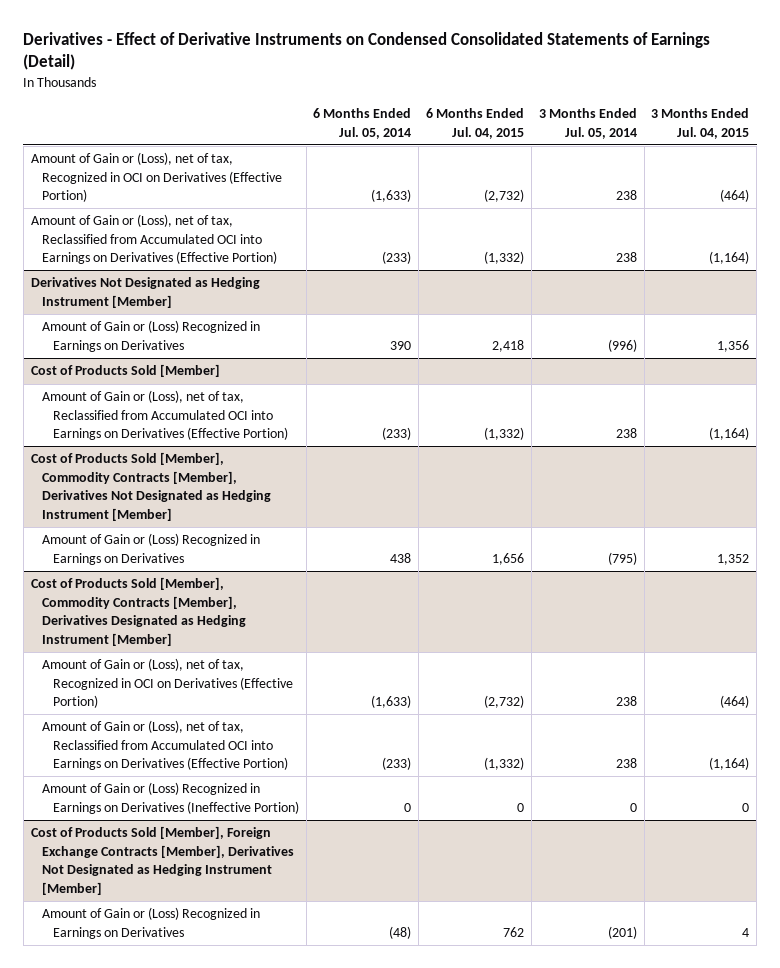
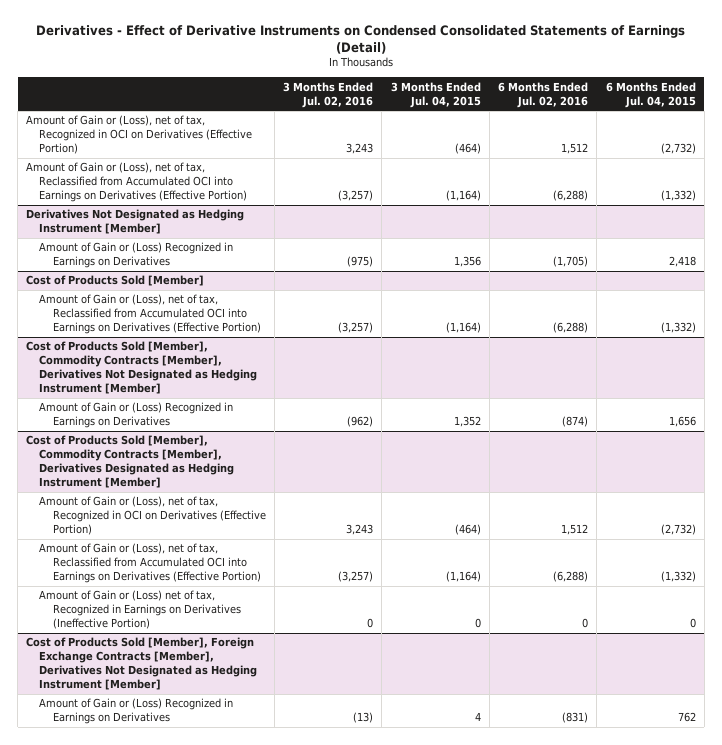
- | 6 Months Ended Jul. 05, 2014 | 6 Months Ended Jul. 04, 2015 | 3 Months Ended Jul. 05, 2014 | 3 Months Ended Jul. 04, 2015
+ | 3 Months Ended Jul. 02, 2016 | 3 Months Ended Jul. 04, 2015 | 6 Months Ended Jul. 02, 2016 | 6 Months Ended Jul. 04, 2015
@ Cost of Products Sold [Member], Commodity Contracts [Member], Derivatives Designated as Hedging Instrument [Member]
- Amount of Gain or (Loss) Recognized in Earnings on Derivatives (Ineffective Portion) | 0 | 0 | 0 | 0
+ Amount of Gain or (Loss) net of tax, Recognized in Earnings on Derivatives (Ineffective Portion) | 0 | 0 | 0 | 0

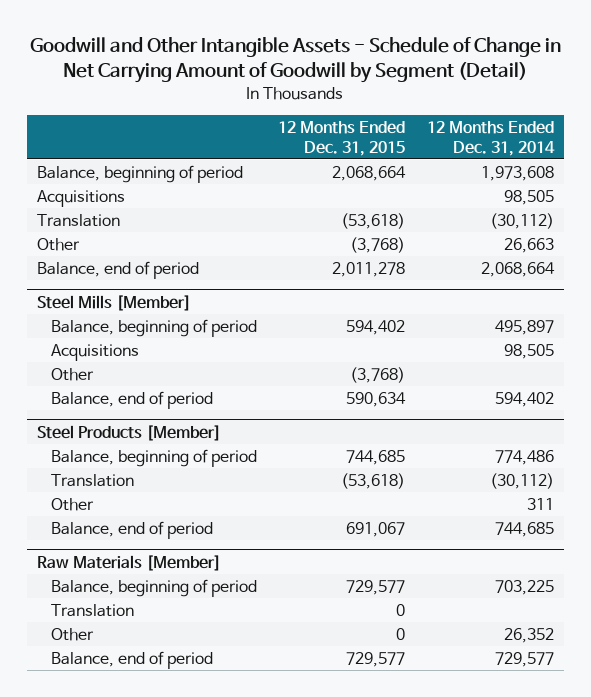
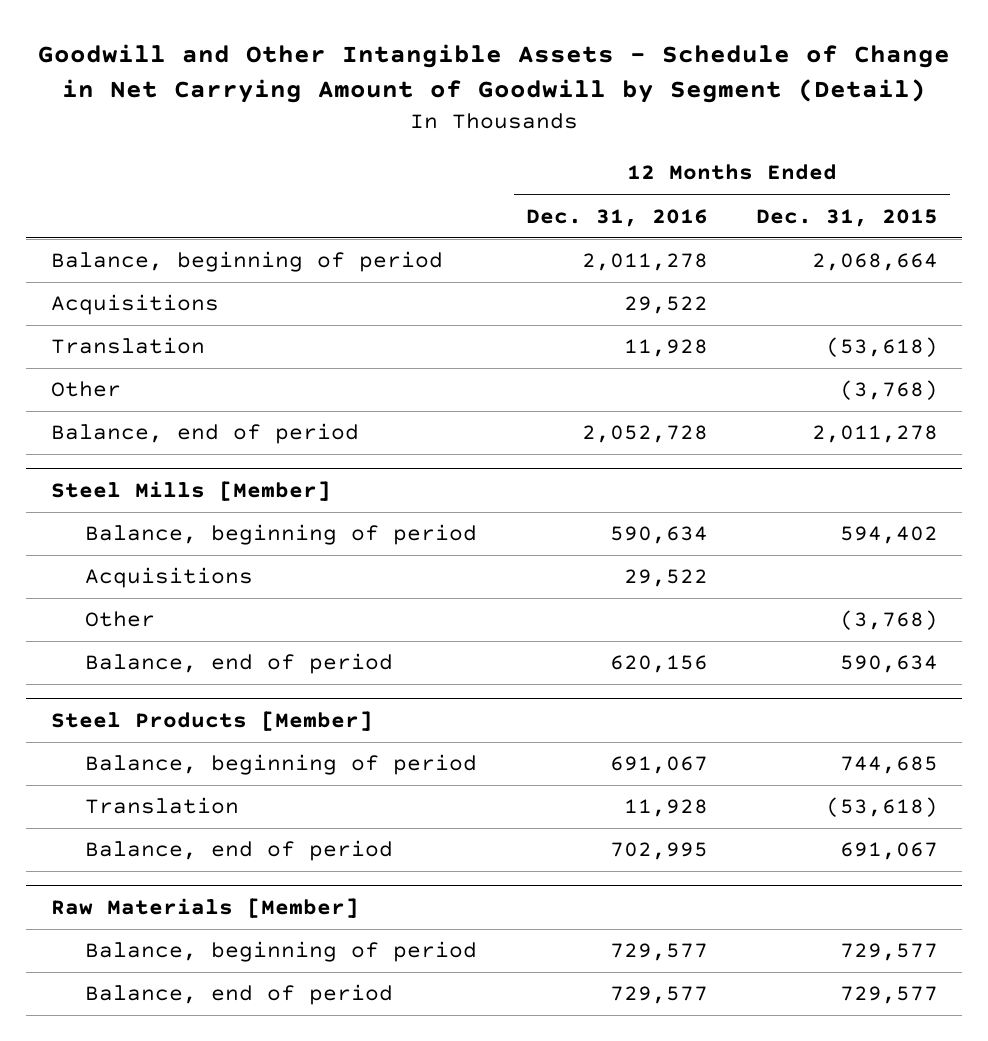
- | 12 Months Ended Dec. 31, 2015 | 12 Months Ended Dec. 31, 2014
+ | 12 Months Ended Dec. 31, 2016 | 12 Months Ended Dec. 31, 2015
@ Steel Products [Member]
- Other | | 311
@ Raw Materials [Member]
- Translation | 0 |
- Other | 0 | 26,352

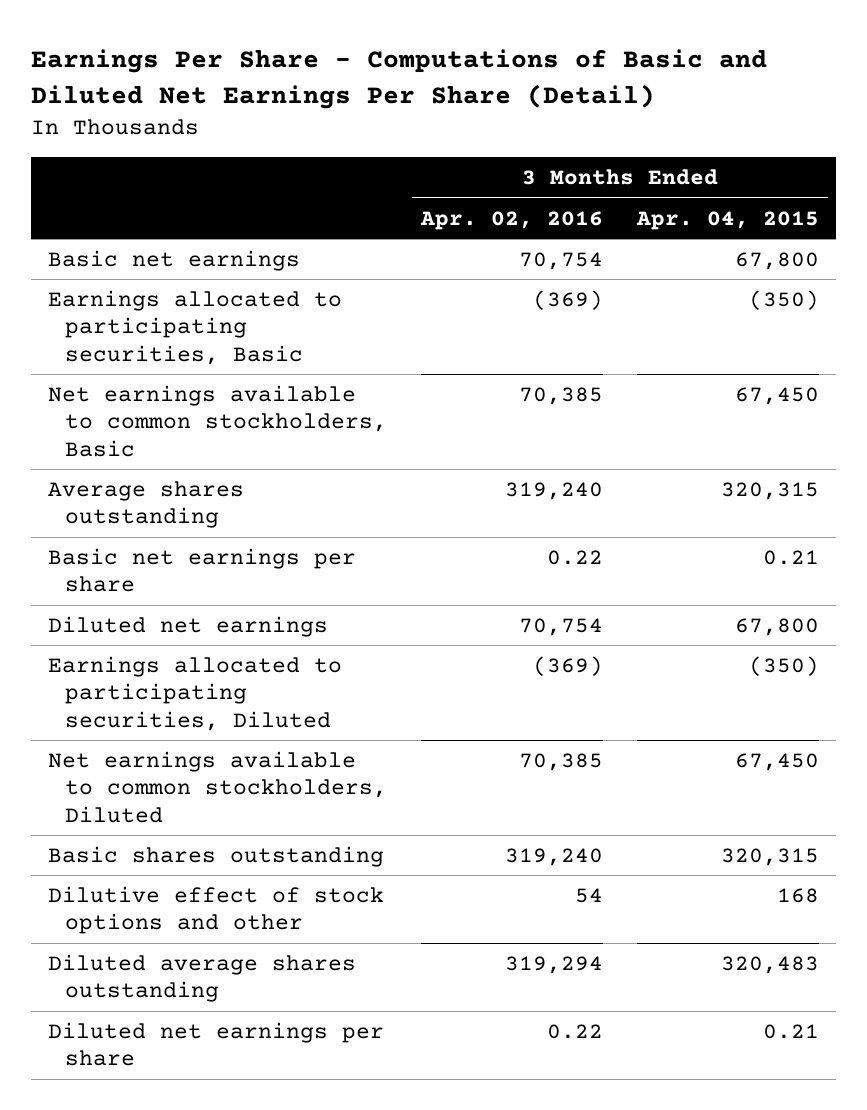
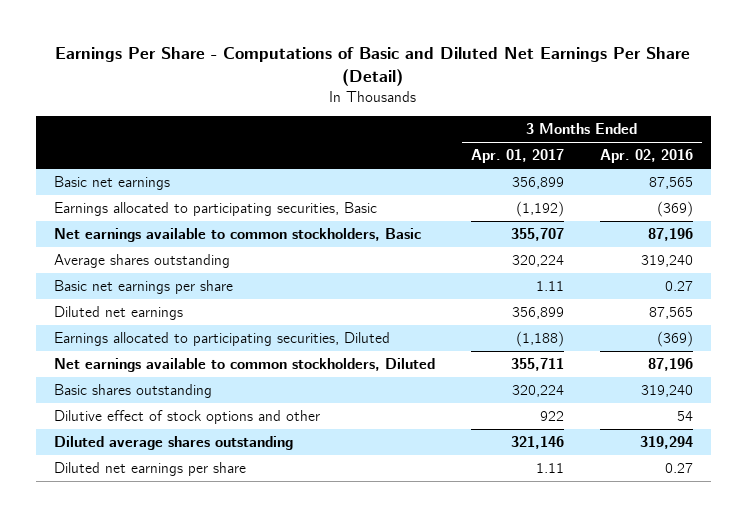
- | 3 Months Ended Apr. 02, 2016 | 3 Months Ended Apr. 04, 2015
+ | 3 Months Ended Apr. 01, 2017 | 3 Months Ended Apr. 02, 2016
- Basic net earnings | 70,754 | 67,800
+ Basic net earnings | 356,899 | 87,565
- Net earnings available to common stockholders, Basic | 70,385 | 67,450
+ Net earnings available to common stockholders, Basic | 355,707 | 87,196
- Basic net earnings per share | 0.22 | 0.21
- Diluted net earnings | 70,754 | 67,800
+ Basic net earnings per share | 1.11 | 0.27
+ Diluted net earnings | 356,899 | 87,565
- Net earnings available to common stockholders, Diluted | 70,385 | 67,450
+ Net earnings available to common stockholders, Diluted | 355,711 | 87,196
- Diluted net earnings per share | 0.22 | 0.21
+ Diluted net earnings per share | 1.11 | 0.27

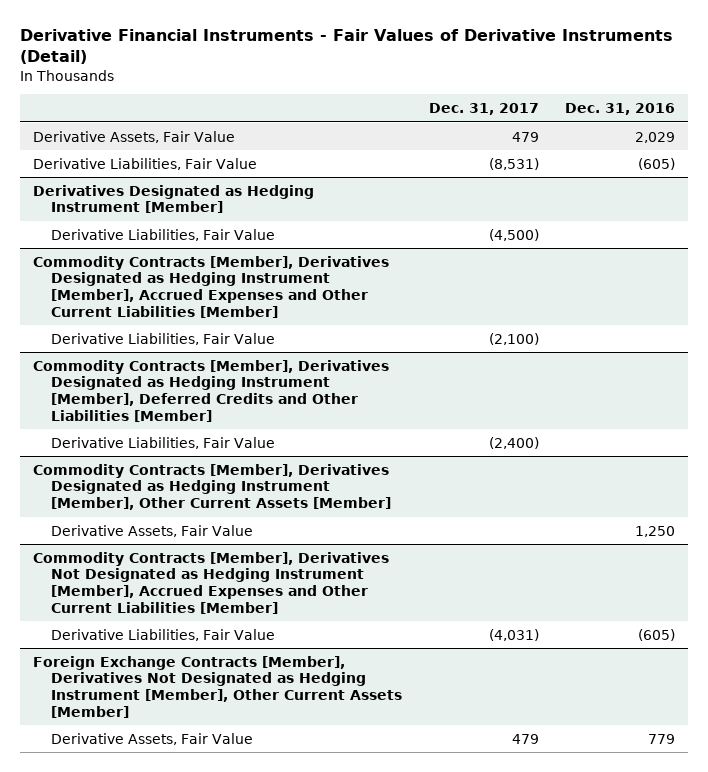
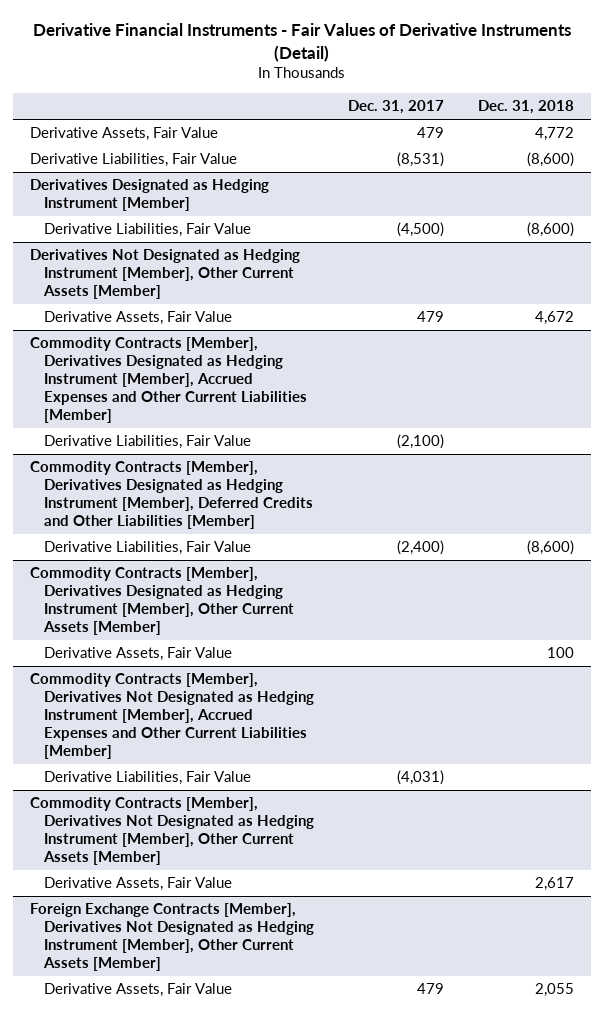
- | Dec. 31, 2017 | Dec. 31, 2016
+ | Dec. 31, 2017 | Dec. 31, 2018
+ Derivatives Not Designated as Hedging Instrument [Member], Other Current Assets [Member]
+ Derivative Assets, Fair Value | 479 | 4,672
+ Commodity Contracts [Member], Derivatives Not Designated as Hedging Instrument [Member], Other Current Assets [Member]
+ Derivative Assets, Fair Value | | 2,617

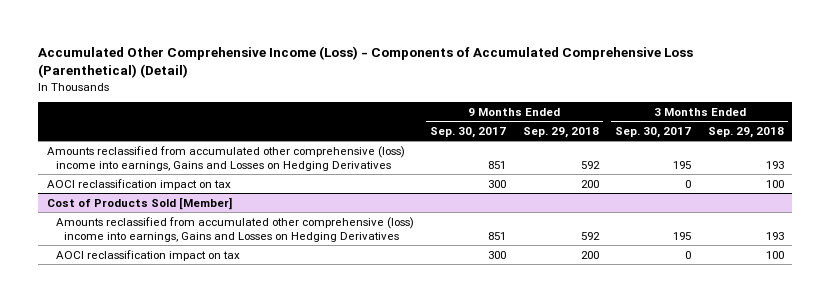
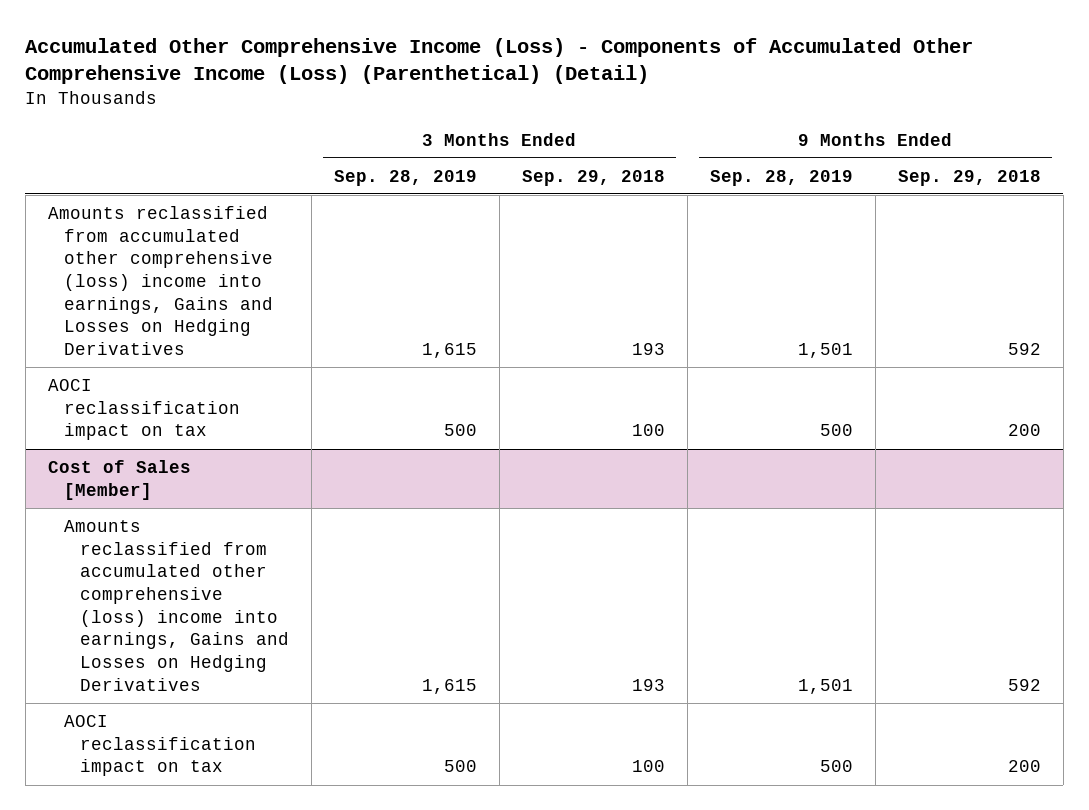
- Accumulated Other Comprehensive Income (Loss) - Components of Accumulated Comprehensive Loss (Parenthetical) (Detail)
+ Accumulated Other Comprehensive Income (Loss) - Components of Accumulated Other Comprehensive Income (Loss) (Parenthetical) (Detail)
- | 9 Months Ended Sep. 30, 2017 | 9 Months Ended Sep. 29, 2018 | 3 Months Ended Sep. 30, 2017 | 3 Months Ended Sep. 29, 2018
+ | 3 Months Ended Sep. 28, 2019 | 3 Months Ended Sep. 29, 2018 | 9 Months Ended Sep. 28, 2019 | 9 Months Ended Sep. 29, 2018
- Cost of Products Sold [Member]
+ Cost of Sales [Member]

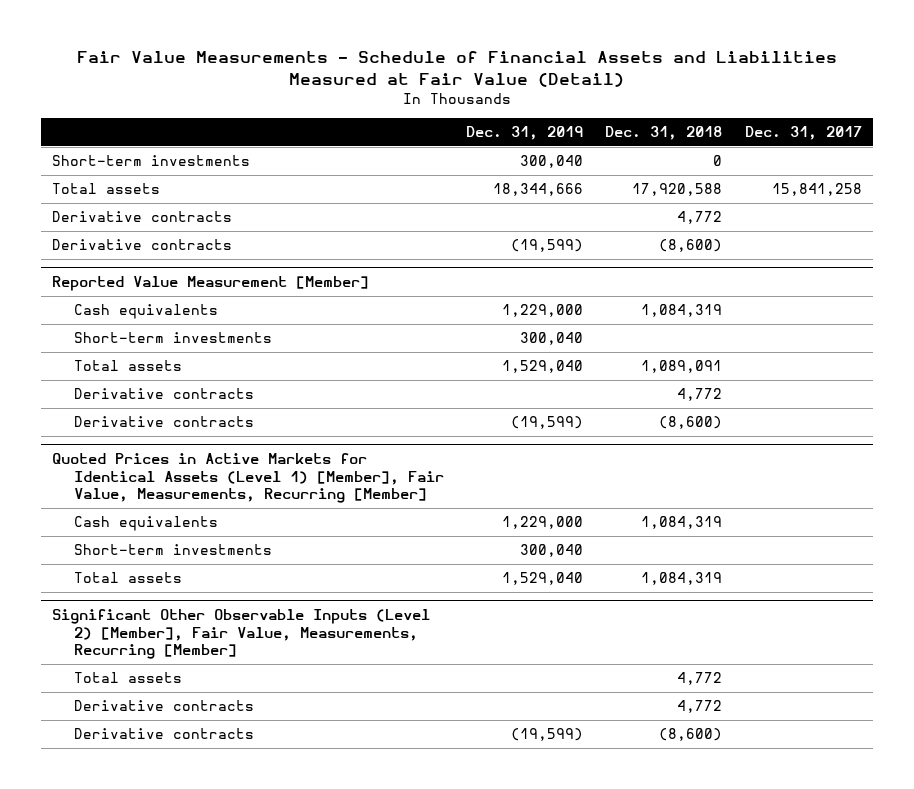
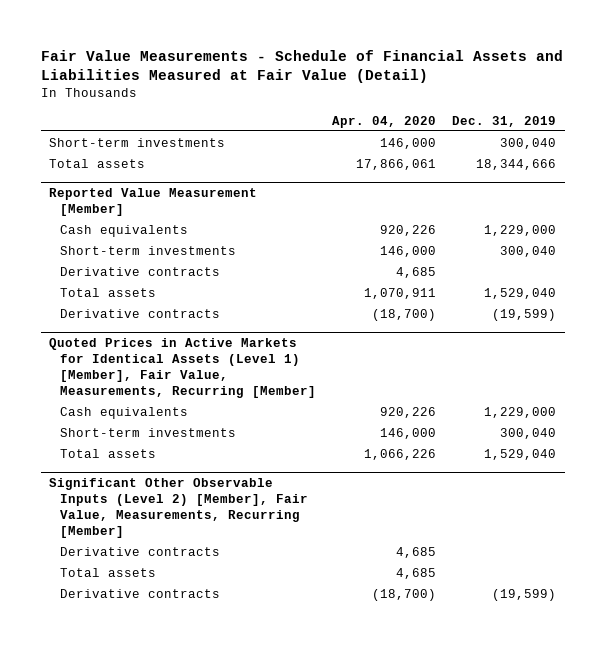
- | Dec. 31, 2019 | Dec. 31, 2018 | Dec. 31, 2017
+ | Apr. 04, 2020 | Dec. 31, 2019
- Derivative contracts | | 4,772 |
- Derivative contracts | (19,599) | (8,600) |
@ Reported Value Measurement [Member]
moved down: Total assets | 1,070,911 | 1,529,040
@ Significant Other Observable Inputs (Level 2) [Member], Fair Value, Measurements, Recurring [Member]
moved down: Total assets | 4,685 |

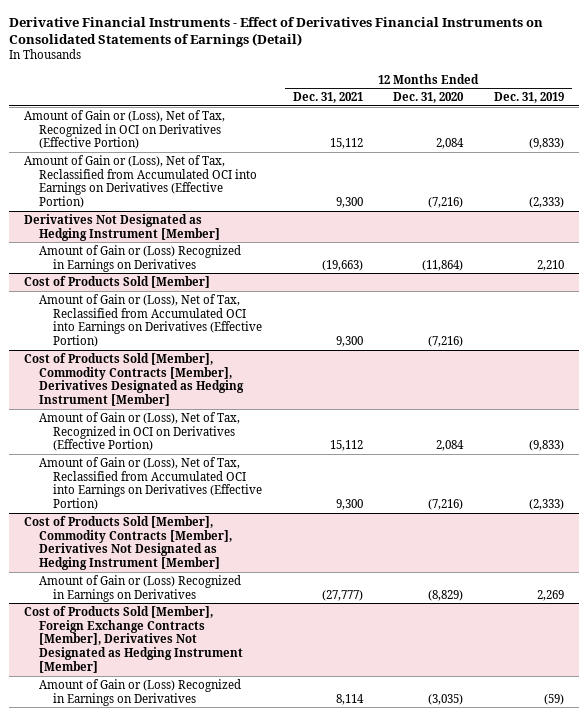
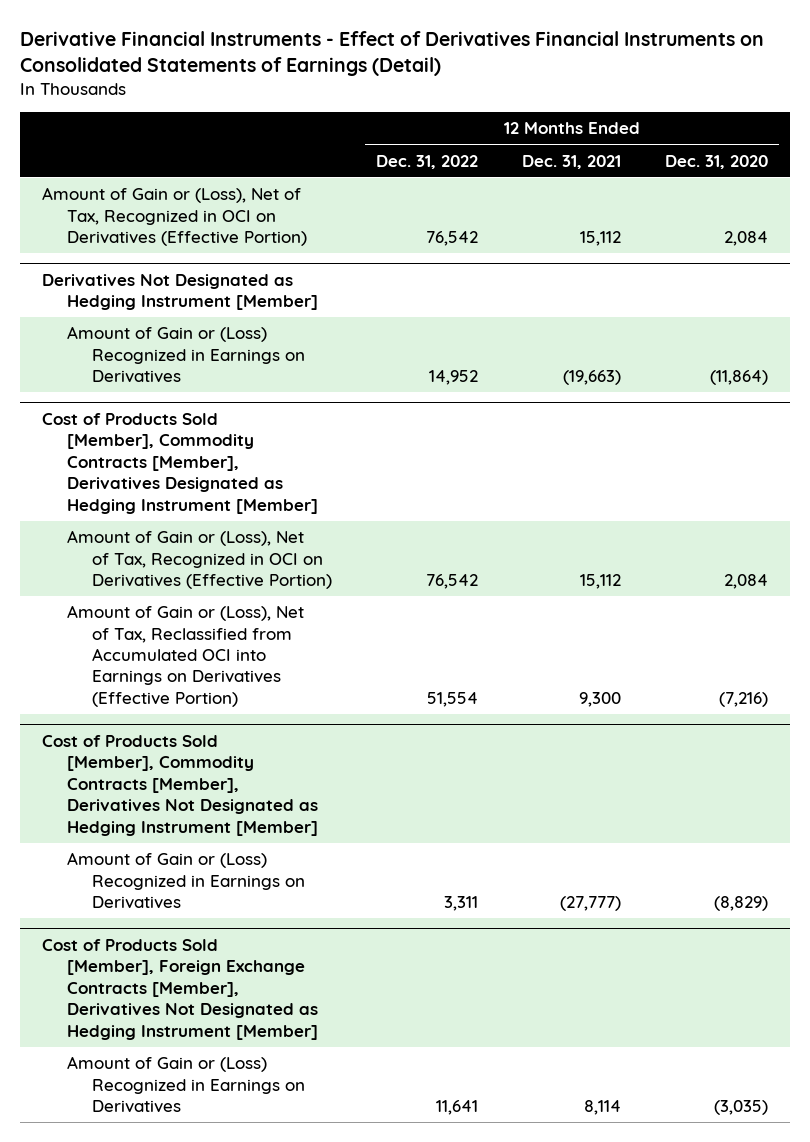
- | 12 Months Ended Dec. 31, 2021 | 12 Months Ended Dec. 31, 2020 | 12 Months Ended Dec. 31, 2019
+ | 12 Months Ended Dec. 31, 2022 | 12 Months Ended Dec. 31, 2021 | 12 Months Ended Dec. 31, 2020
- Amount of Gain or (Loss), Net of Tax, Reclassified from Accumulated OCI into Earnings on Derivatives (Effective Portion) | 9,300 | (7,216) | (2,333)
- Cost of Products Sold [Member]
- Amount of Gain or (Loss), Net of Tax, Reclassified from Accumulated OCI into Earnings on Derivatives (Effective Portion) | 9,300 | (7,216) |

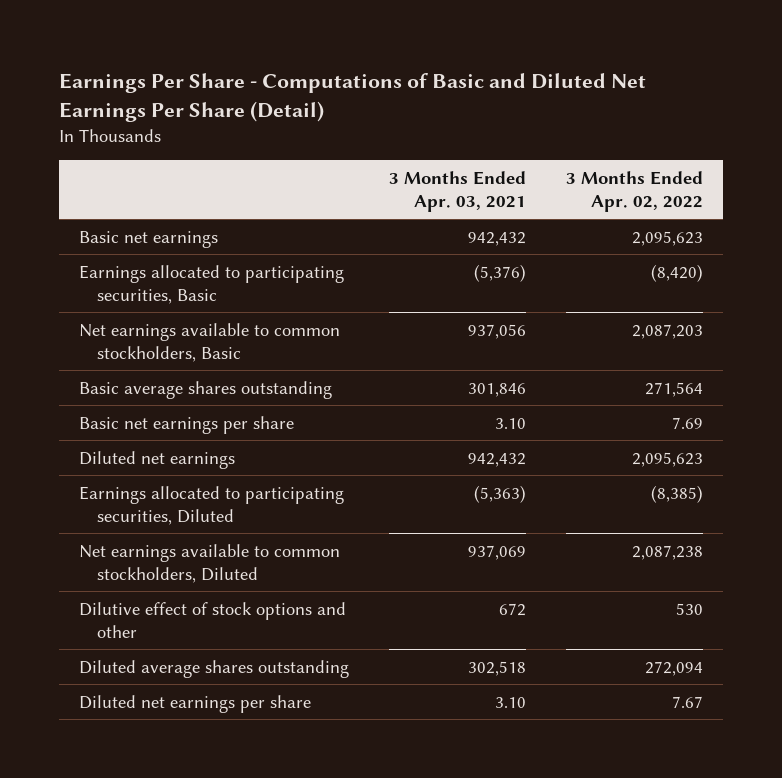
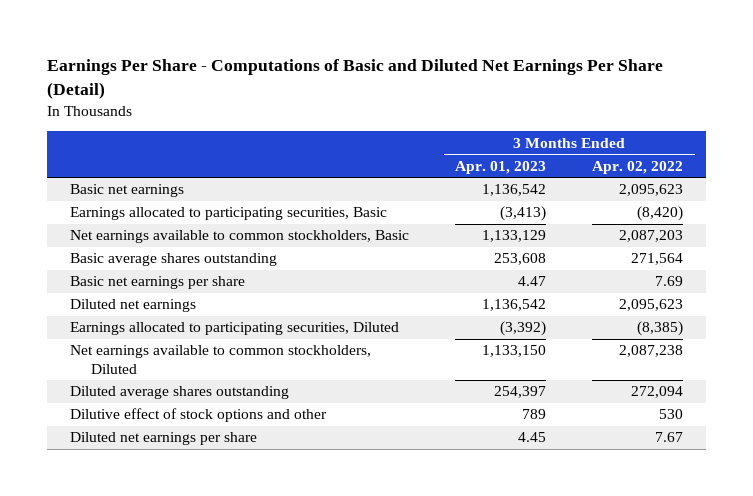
- | 3 Months Ended Apr. 03, 2021 | 3 Months Ended Apr. 02, 2022
+ | 3 Months Ended Apr. 01, 2023 | 3 Months Ended Apr. 02, 2022
moved down: Dilutive effect of stock options and other | 789 | 530

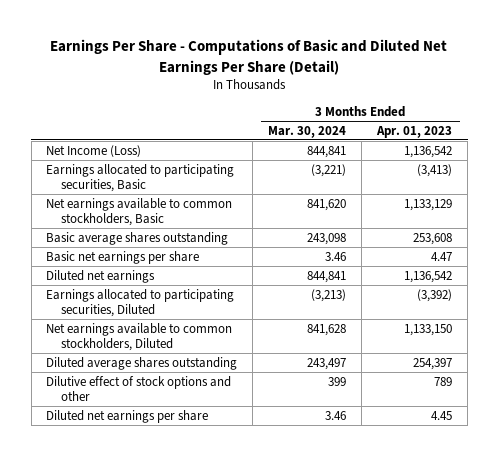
- | 3 Months Ended Apr. 01, 2023 | 3 Months Ended Apr. 02, 2022
+ | 3 Months Ended Mar. 30, 2024 | 3 Months Ended Apr. 01, 2023
- Basic net earnings | 1,136,542 | 2,095,623
+ Net Income (Loss) | 844,841 | 1,136,542

